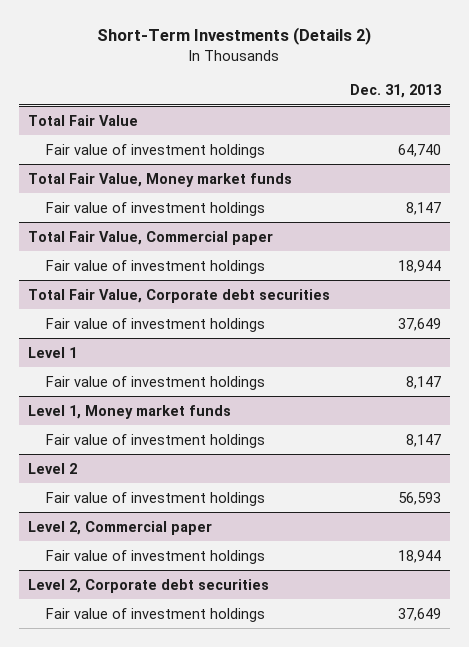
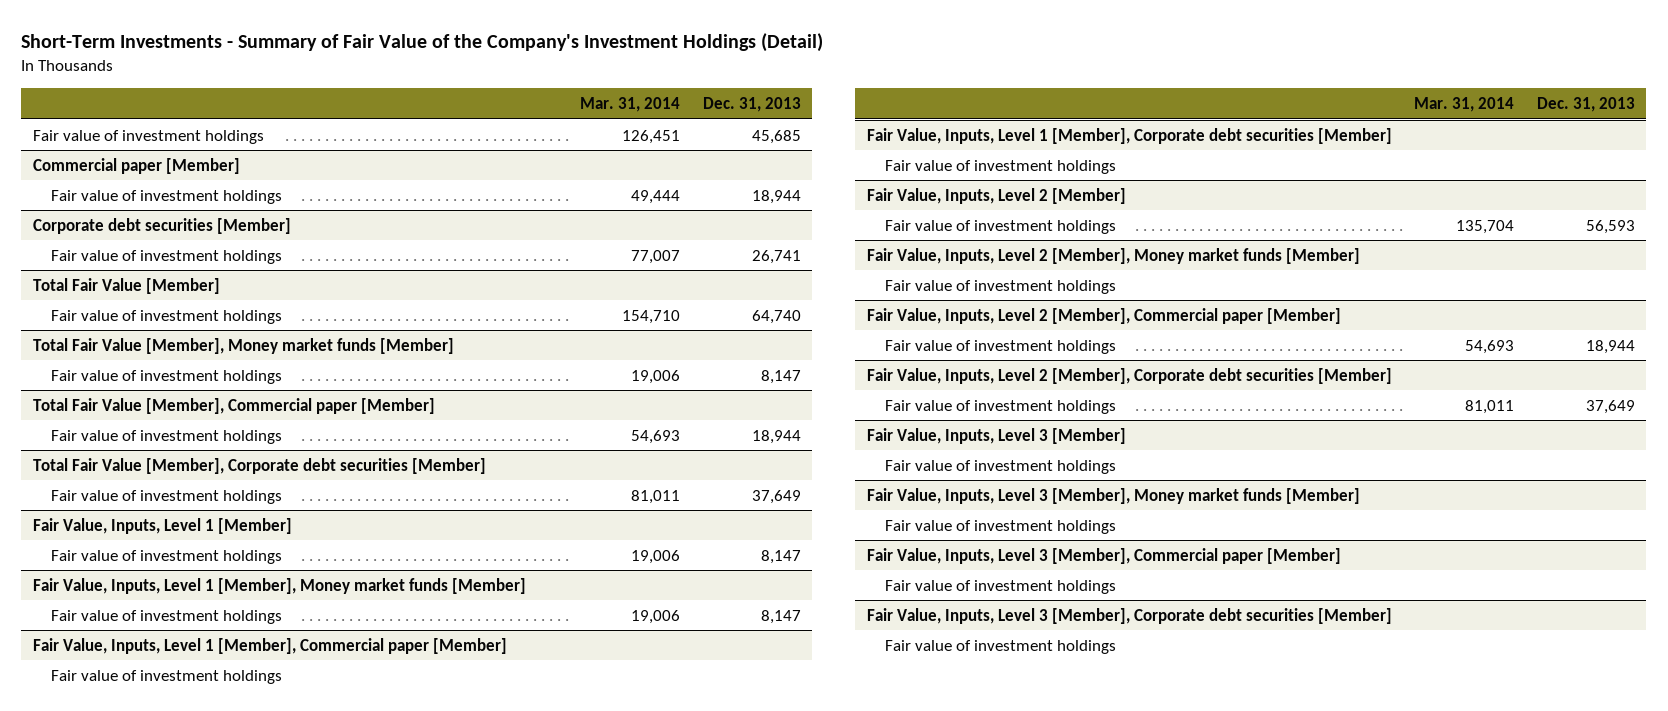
- Short-Term Investments (Details 2)
+ Short-Term Investments - Summary of Fair Value of the Company's Investment Holdings (Detail)
- | Dec. 31, 2013
+ | Mar. 31, 2014 | Dec. 31, 2013
- Total Fair Value
+ Fair value of investment holdings | 126,451 | 45,685
+ Commercial paper [Member]
+ Fair value of investment holdings | 49,444 | 18,944
+ Corporate debt securities [Member]
+ Fair value of investment holdings | 77,007 | 26,741
+ Total Fair Value [Member]
- Total Fair Value, Money market funds
+ Total Fair Value [Member], Money market funds [Member]
- Total Fair Value, Commercial paper
+ Total Fair Value [Member], Commercial paper [Member]
- Total Fair Value, Corporate debt securities
+ Total Fair Value [Member], Corporate debt securities [Member]
- Level 1
+ Fair Value, Inputs, Level 1 [Member]
- Level 1, Money market funds
+ Fair Value, Inputs, Level 1 [Member], Money market funds [Member]
- Level 2
+ Fair Value, Inputs, Level 1 [Member], Commercial paper [Member]
+ Fair value of investment holdings
+ Fair Value, Inputs, Level 1 [Member], Corporate debt securities [Member]
+ Fair value of investment holdings
+ Fair Value, Inputs, Level 2 [Member]
- Level 2, Commercial paper
+ Fair Value, Inputs, Level 2 [Member], Money market funds [Member]
+ Fair value of investment holdings
+ Fair Value, Inputs, Level 2 [Member], Commercial paper [Member]
- Level 2, Corporate debt securities
+ Fair Value, Inputs, Level 2 [Member], Corporate debt securities [Member]
+ Fair Value, Inputs, Level 3 [Member]
+ Fair value of investment holdings
+ Fair Value, Inputs, Level 3 [Member], Money market funds [Member]
+ Fair value of investment holdings
+ Fair Value, Inputs, Level 3 [Member], Commercial paper [Member]
+ Fair value of investment holdings
+ Fair Value, Inputs, Level 3 [Member], Corporate debt securities [Member]
+ Fair value of investment holdings

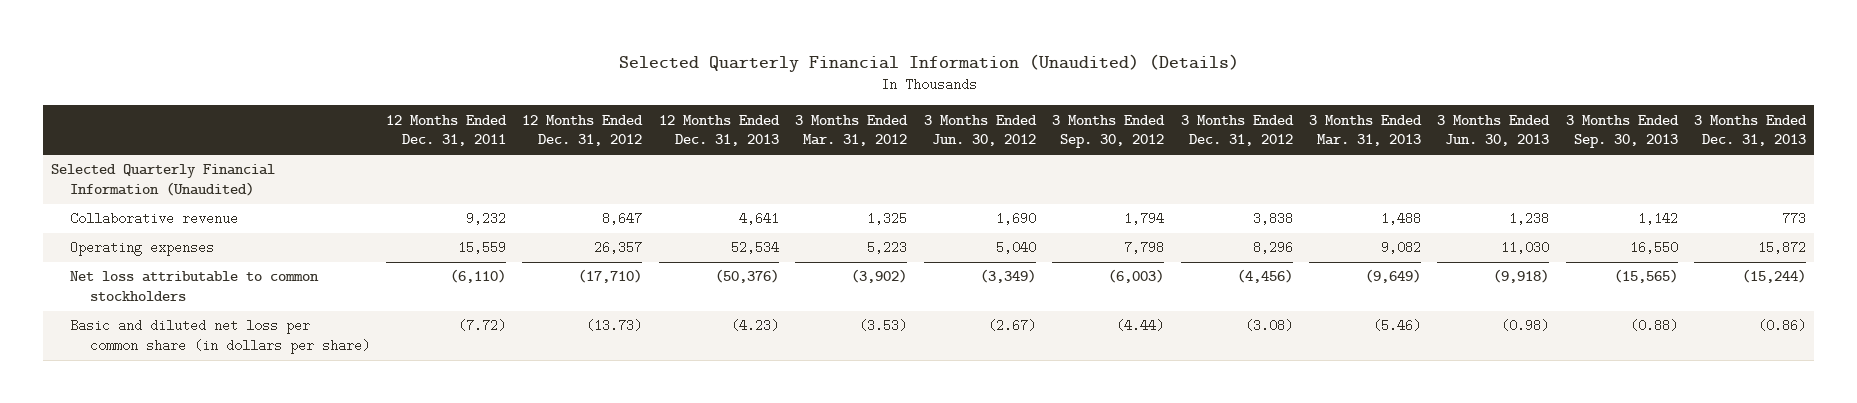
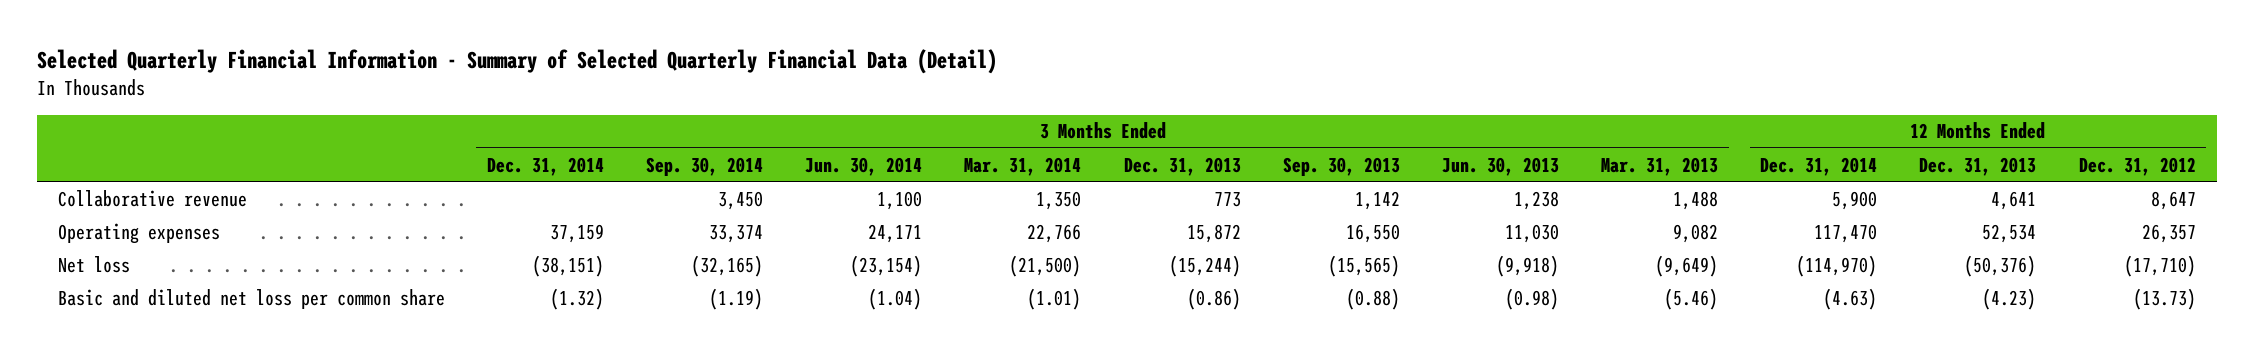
- Selected Quarterly Financial Information (Unaudited) (Details)
+ Selected Quarterly Financial Information - Summary of Selected Quarterly Financial Data (Detail)
- | 12 Months Ended Dec. 31, 2011 | 12 Months Ended Dec. 31, 2012 | 12 Months Ended Dec. 31, 2013 | 3 Months Ended Mar. 31, 2012 | 3 Months Ended Jun. 30, 2012 | 3 Months Ended Sep. 30, 2012 | 3 Months Ended Dec. 31, 2012 | 3 Months Ended Mar. 31, 2013 | 3 Months Ended Jun. 30, 2013 | 3 Months Ended Sep. 30, 2013 | 3 Months Ended Dec. 31, 2013
+ | 3 Months Ended Dec. 31, 2014 | 3 Months Ended Sep. 30, 2014 | 3 Months Ended Jun. 30, 2014 | 3 Months Ended Mar. 31, 2014 | 3 Months Ended Dec. 31, 2013 | 3 Months Ended Sep. 30, 2013 | 3 Months Ended Jun. 30, 2013 | 3 Months Ended Mar. 31, 2013 | 12 Months Ended Dec. 31, 2014 | 12 Months Ended Dec. 31, 2013 | 12 Months Ended Dec. 31, 2012
- Selected Quarterly Financial Information (Unaudited)
- Net loss attributable to common stockholders | (6,110) | (17,710) | (50,376) | (3,902) | (3,349) | (6,003) | (4,456) | (9,649) | (9,918) | (15,565) | (15,244)
- Basic and diluted net loss per common share (in dollars per share) | (7.72) | (13.73) | (4.23) | (3.53) | (2.67) | (4.44) | (3.08) | (5.46) | (0.98) | (0.88) | (0.86)
+ Net loss | (38,151) | (32,165) | (23,154) | (21,500) | (15,244) | (15,565) | (9,918) | (9,649) | (114,970) | (50,376) | (17,710)
+ Basic and diluted net loss per common share | (1.32) | (1.19) | (1.04) | (1.01) | (0.86) | (0.88) | (0.98) | (5.46) | (4.63) | (4.23) | (13.73)

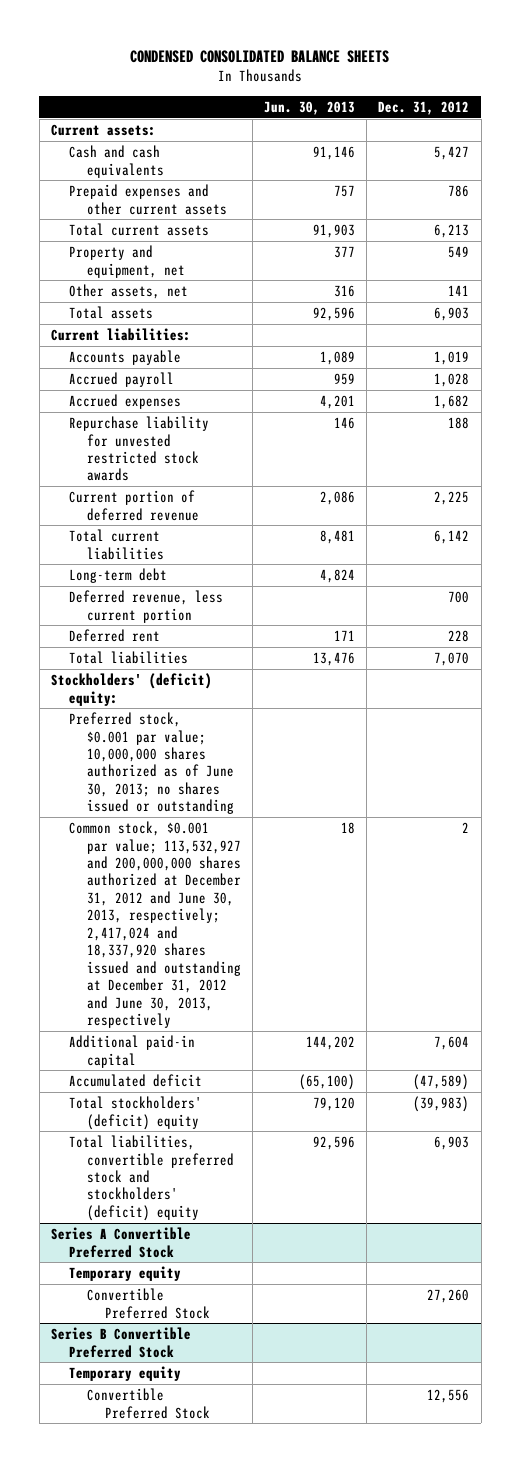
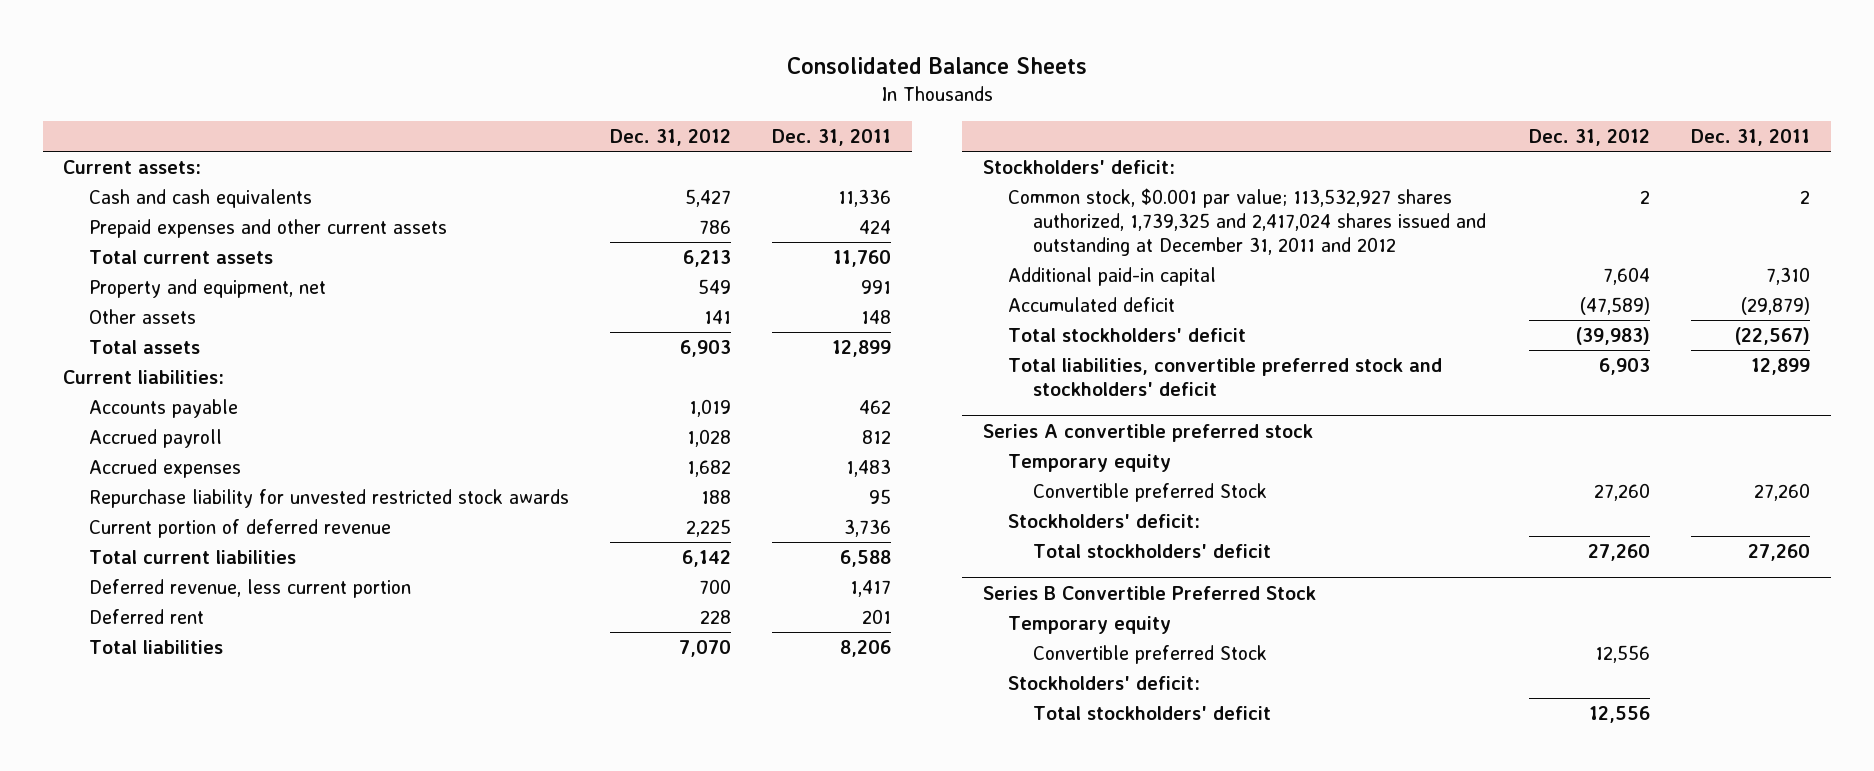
- CONDENSED CONSOLIDATED BALANCE SHEETS
+ Consolidated Balance Sheets
- | Jun. 30, 2013 | Dec. 31, 2012
+ | Dec. 31, 2012 | Dec. 31, 2011
- Other assets, net | 316 | 141
+ Other assets | 141 | 148
- Long-term debt | 4,824 |
- Stockholders' (deficit) equity:
- Preferred stock, $0.001 par value; 10,000,000 shares authorized as of June 30, 2013; no shares issued or outstanding
- Common stock, $0.001 par value; 113,532,927 and 200,000,000 shares authorized at December 31, 2012 and June 30, 2013, respectively; 2,417,024 and 18,337,920 shares issued and outstanding at December 31, 2012 and June 30, 2013, respectively | 18 | 2
+ Stockholders' deficit:
+ Common stock, $0.001 par value; 113,532,927 shares authorized, 1,739,325 and 2,417,024 shares issued and outstanding at December 31, 2011 and 2012 | 2 | 2
- Total stockholders' (deficit) equity | 79,120 | (39,983)
- Total liabilities, convertible preferred stock and stockholders' (deficit) equity | 92,596 | 6,903
- Series A Convertible Preferred Stock
+ Total stockholders' deficit | (39,983) | (22,567)
+ Total liabilities, convertible preferred stock and stockholders' deficit | 6,903 | 12,899
+ Series A convertible preferred stock
- Convertible Preferred Stock | | 27,260
+ Convertible preferred Stock | 27,260 | 27,260
+ Stockholders' deficit:
+ Total stockholders' deficit | 27,260 | 27,260
@ Series B Convertible Preferred Stock
- Convertible Preferred Stock | | 12,556
+ Convertible preferred Stock | 12,556 |
+ Stockholders' deficit:
+ Total stockholders' deficit | 12,556 |

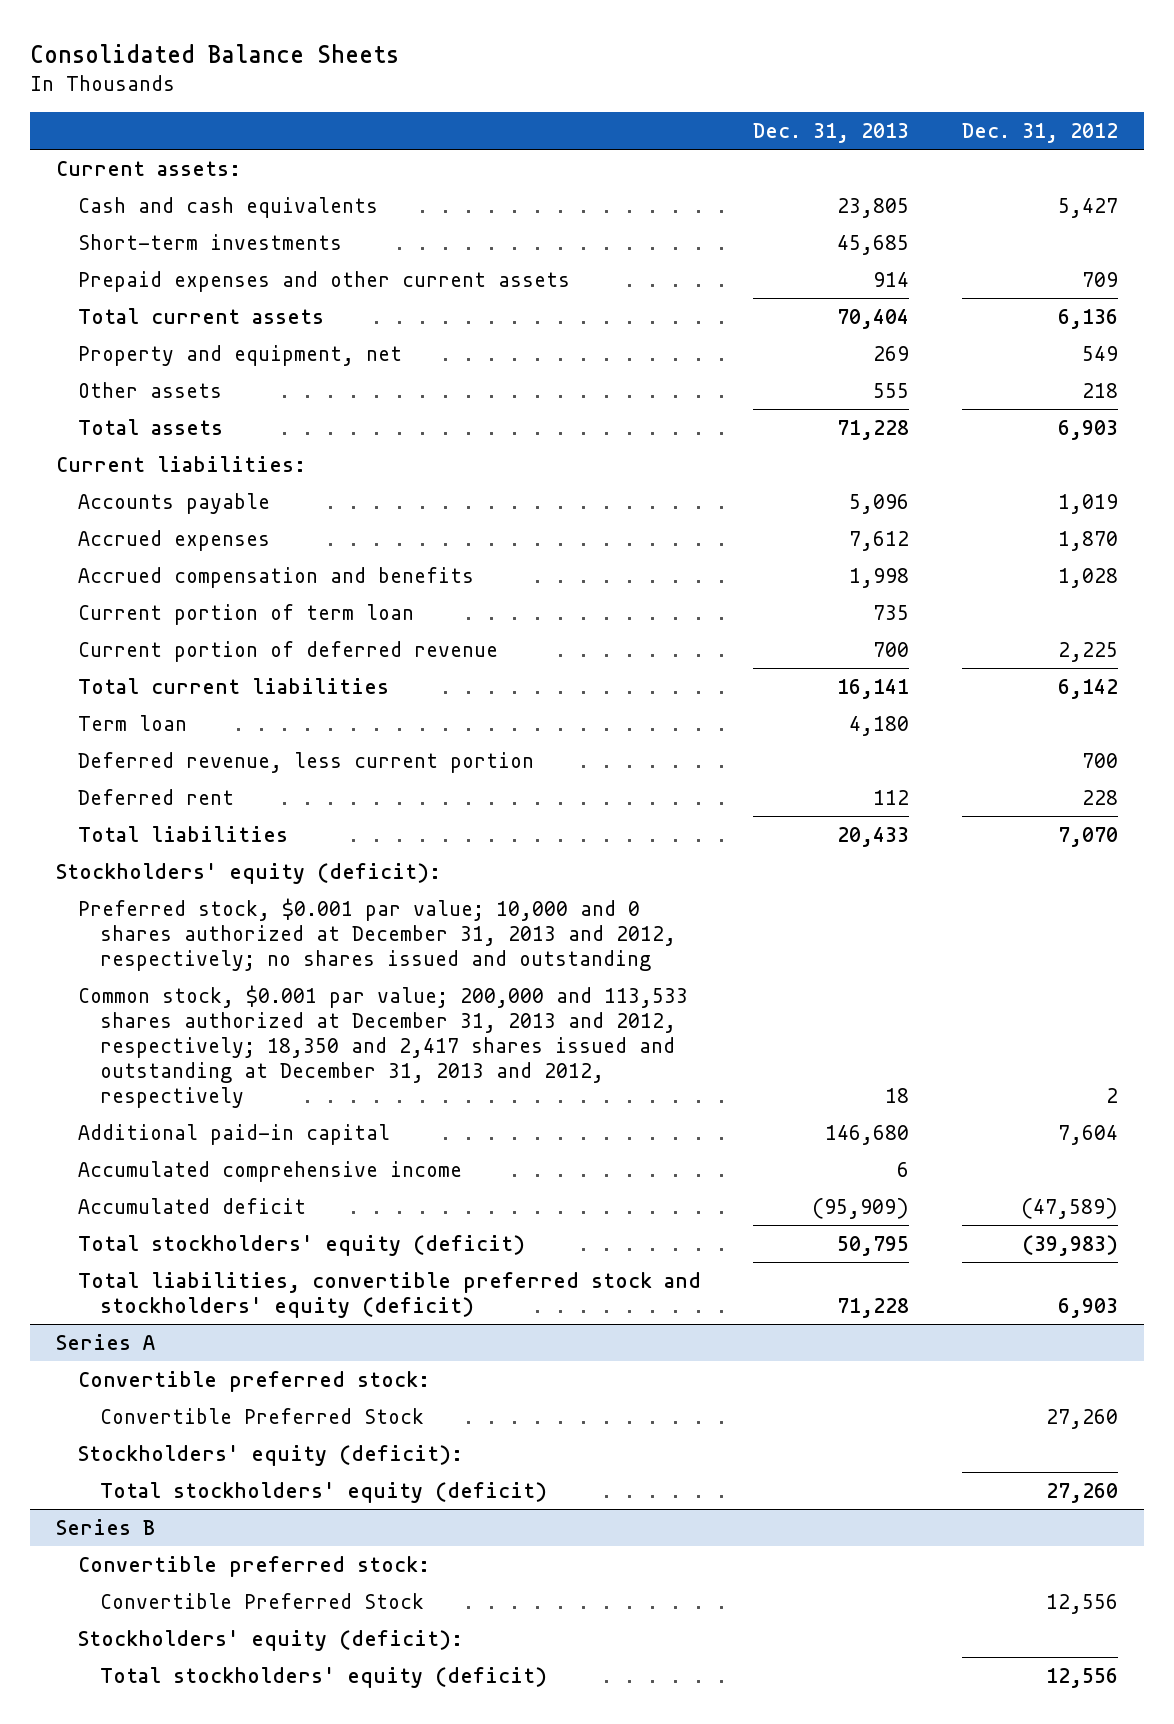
- | Dec. 31, 2012 | Dec. 31, 2011
+ | Dec. 31, 2013 | Dec. 31, 2012
- Prepaid expenses and other current assets | 786 | 424
- Total current assets | 6,213 | 11,760
+ Short-term investments | 45,685 |
+ Prepaid expenses and other current assets | 914 | 709
+ Total current assets | 70,404 | 6,136
- Other assets | 141 | 148
+ Other assets | 555 | 218
- Accrued payroll | 1,028 | 812
- Accrued expenses | 1,682 | 1,483
- Repurchase liability for unvested restricted stock awards | 188 | 95
+ Accrued expenses | 7,612 | 1,870
+ Accrued compensation and benefits | 1,998 | 1,028
+ Current portion of term loan | 735 |
+ Term loan | 4,180 |
- Stockholders' deficit:
- Common stock, $0.001 par value; 113,532,927 shares authorized, 1,739,325 and 2,417,024 shares issued and outstanding at December 31, 2011 and 2012 | 2 | 2
+ Stockholders' equity (deficit):
+ Preferred stock, $0.001 par value; 10,000 and 0 shares authorized at December 31, 2013 and 2012, respectively; no shares issued and outstanding
+ Common stock, $0.001 par value; 200,000 and 113,533 shares authorized at December 31, 2013 and 2012, respectively; 18,350 and 2,417 shares issued and outstanding at December 31, 2013 and 2012, respectively | 18 | 2
+ Accumulated comprehensive income | 6 |
- Total stockholders' deficit | (39,983) | (22,567)
- Total liabilities, convertible preferred stock and stockholders' deficit | 6,903 | 12,899
- Series A convertible preferred stock
- Temporary equity
- Convertible preferred Stock | 27,260 | 27,260
- Stockholders' deficit:
- Total stockholders' deficit | 27,260 | 27,260
- Series B Convertible Preferred Stock
- Temporary equity
- Convertible preferred Stock | 12,556 |
- Stockholders' deficit:
- Total stockholders' deficit | 12,556 |
+ Total stockholders' equity (deficit) | 50,795 | (39,983)
+ Total liabilities, convertible preferred stock and stockholders' equity (deficit) | 71,228 | 6,903
+ Series A
+ Convertible preferred stock:
+ Convertible Preferred Stock | | 27,260
+ Stockholders' equity (deficit):
+ Total stockholders' equity (deficit) | | 27,260
+ Series B
+ Convertible preferred stock:
+ Convertible Preferred Stock | | 12,556
+ Stockholders' equity (deficit):
+ Total stockholders' equity (deficit) | | 12,556

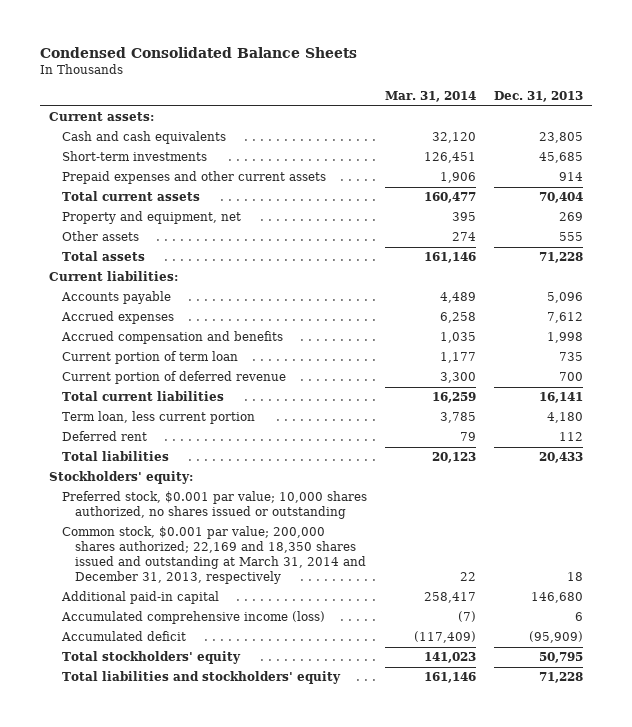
- Consolidated Balance Sheets
+ Condensed Consolidated Balance Sheets
- | Dec. 31, 2013 | Dec. 31, 2012
+ | Mar. 31, 2014 | Dec. 31, 2013
- Term loan | 4,180 |
- Deferred revenue, less current portion | | 700
+ Term loan, less current portion | 3,785 | 4,180
- Stockholders' equity (deficit):
- Preferred stock, $0.001 par value; 10,000 and 0 shares authorized at December 31, 2013 and 2012, respectively; no shares issued and outstanding
- Common stock, $0.001 par value; 200,000 and 113,533 shares authorized at December 31, 2013 and 2012, respectively; 18,350 and 2,417 shares issued and outstanding at December 31, 2013 and 2012, respectively | 18 | 2
+ Stockholders' equity:
+ Preferred stock, $0.001 par value; 10,000 shares authorized, no shares issued or outstanding
+ Common stock, $0.001 par value; 200,000 shares authorized; 22,169 and 18,350 shares issued and outstanding at March 31, 2014 and December 31, 2013, respectively | 22 | 18
- Accumulated comprehensive income | 6 |
+ Accumulated comprehensive income (loss) | (7) | 6
- Total stockholders' equity (deficit) | 50,795 | (39,983)
- Total liabilities, convertible preferred stock and stockholders' equity (deficit) | 71,228 | 6,903
- Series A
- Convertible preferred stock:
- Convertible Preferred Stock | | 27,260
- Stockholders' equity (deficit):
- Total stockholders' equity (deficit) | | 27,260
- Series B
- Convertible preferred stock:
- Convertible Preferred Stock | | 12,556
- Stockholders' equity (deficit):
- Total stockholders' equity (deficit) | | 12,556
+ Total stockholders' equity | 141,023 | 50,795
+ Total liabilities and stockholders' equity | 161,146 | 71,228

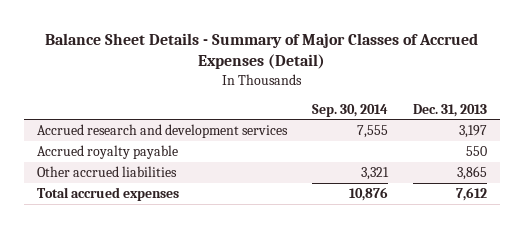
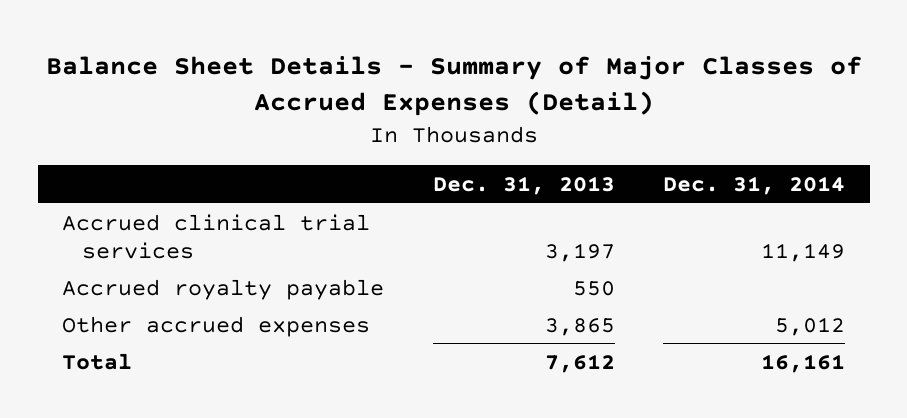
- | Sep. 30, 2014 | Dec. 31, 2013
+ | Dec. 31, 2013 | Dec. 31, 2014
- Accrued research and development services | 7,555 | 3,197
+ Accrued clinical trial services | 3,197 | 11,149
- Other accrued liabilities | 3,321 | 3,865
- Total accrued expenses | 10,876 | 7,612
+ Other accrued expenses | 3,865 | 5,012
+ Total | 7,612 | 16,161

